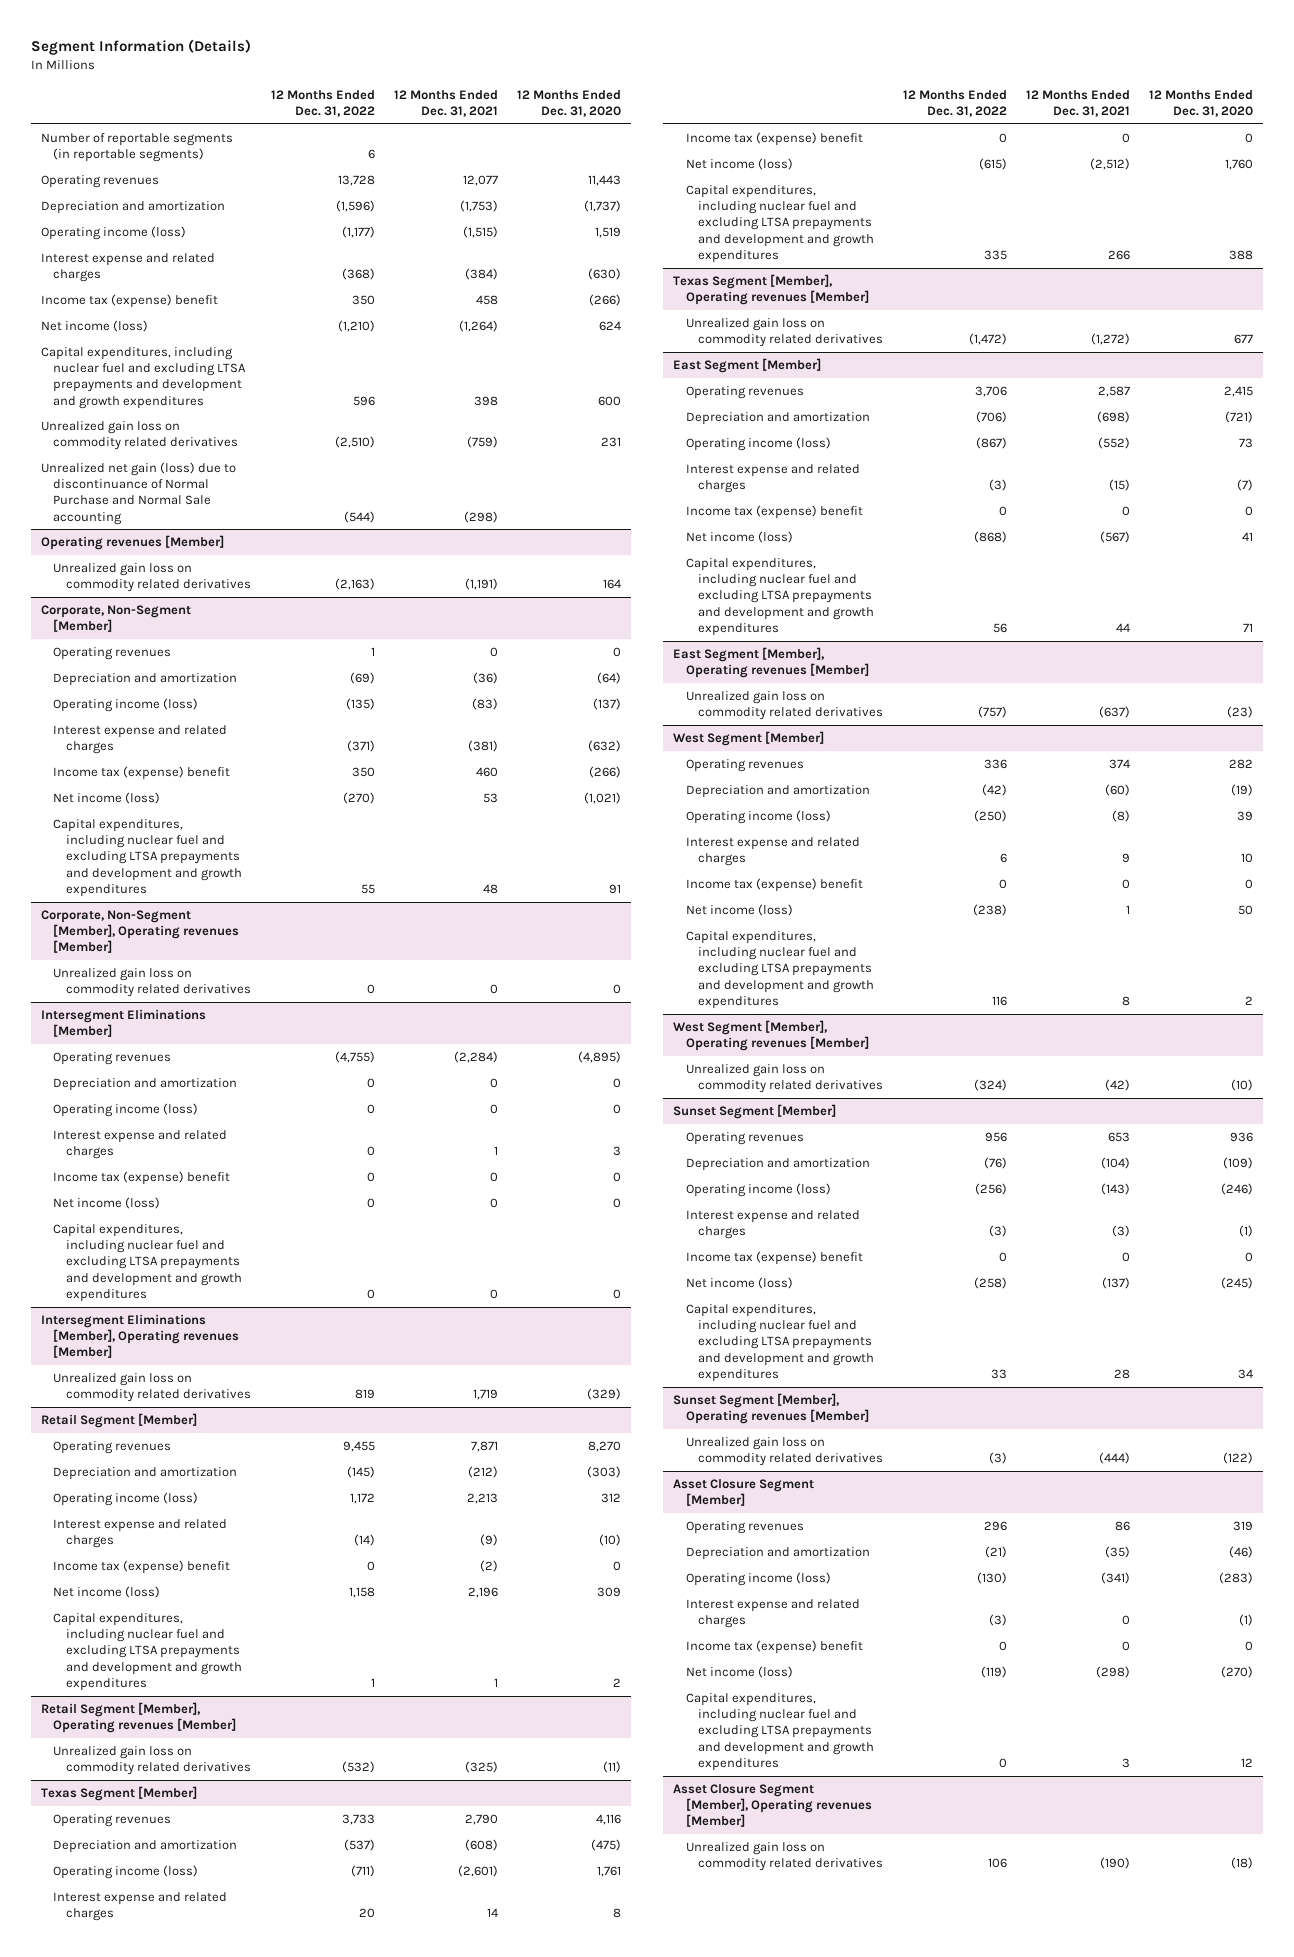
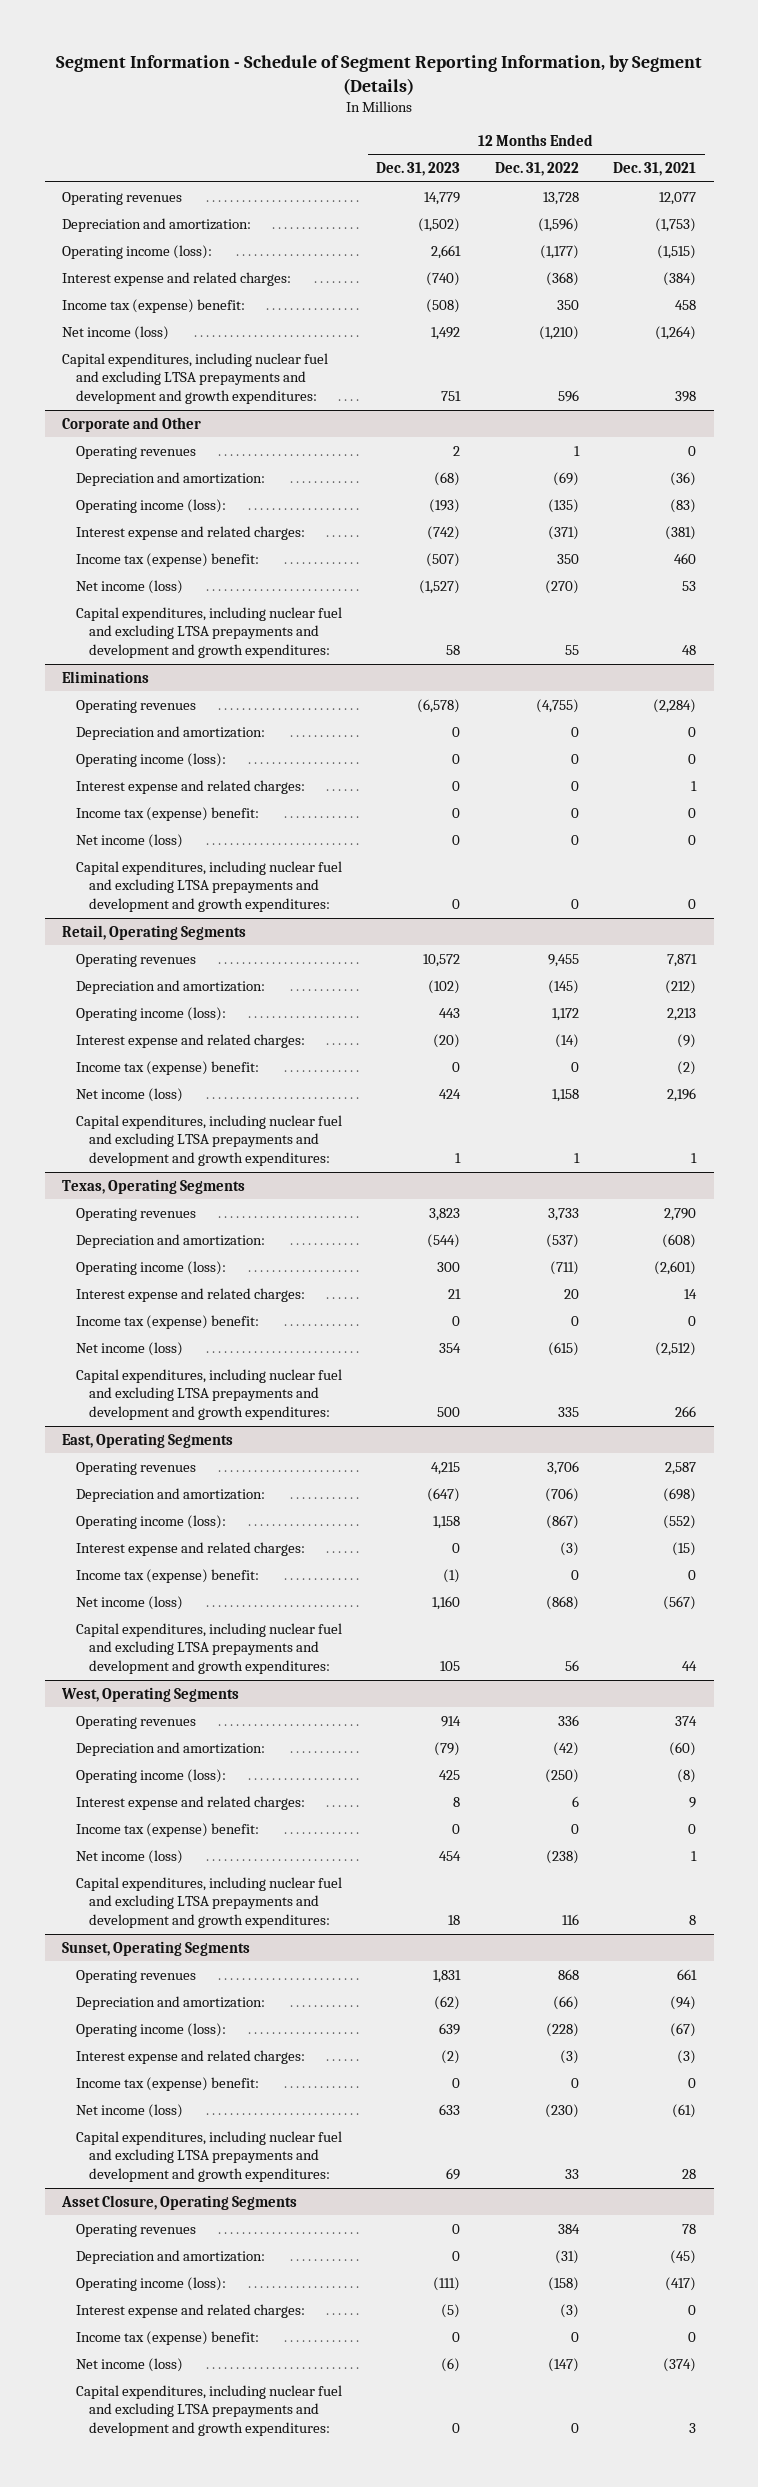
- Segment Information (Details)
+ Segment Information - Schedule of Segment Reporting Information, by Segment (Details)
- | 12 Months Ended Dec. 31, 2022 | 12 Months Ended Dec. 31, 2021 | 12 Months Ended Dec. 31, 2020
+ | 12 Months Ended Dec. 31, 2023 | 12 Months Ended Dec. 31, 2022 | 12 Months Ended Dec. 31, 2021
- Number of reportable segments (in reportable segments) | 6 | |
- Depreciation and amortization | (1,596) | (1,753) | (1,737)
- Operating income (loss) | (1,177) | (1,515) | 1,519
- Interest expense and related charges | (368) | (384) | (630)
- Income tax (expense) benefit | 350 | 458 | (266)
+ Depreciation and amortization: | (1,502) | (1,596) | (1,753)
+ Operating income (loss): | 2,661 | (1,177) | (1,515)
+ Interest expense and related charges: | (740) | (368) | (384)
+ Income tax (expense) benefit: | (508) | 350 | 458
- Capital expenditures, including nuclear fuel and excluding LTSA prepayments and development and growth expenditures | 596 | 398 | 600
- Unrealized gain loss on commodity related derivatives | (2,510) | (759) | 231
- Unrealized net gain (loss) due to discontinuance of Normal Purchase and Normal Sale accounting | (544) | (298) |
- Operating revenues [Member]
- Unrealized gain loss on commodity related derivatives | (2,163) | (1,191) | 164
- Corporate, Non-Segment [Member]
+ Capital expenditures, including nuclear fuel and excluding LTSA prepayments and development and growth expenditures: | 751 | 596 | 398
+ Corporate and Other
- Depreciation and amortization | (69) | (36) | (64)
- Operating income (loss) | (135) | (83) | (137)
- Interest expense and related charges | (371) | (381) | (632)
- Income tax (expense) benefit | 350 | 460 | (266)
+ Depreciation and amortization: | (68) | (69) | (36)
+ Operating income (loss): | (193) | (135) | (83)
+ Interest expense and related charges: | (742) | (371) | (381)
+ Income tax (expense) benefit: | (507) | 350 | 460
- Capital expenditures, including nuclear fuel and excluding LTSA prepayments and development and growth expenditures | 55 | 48 | 91
- Corporate, Non-Segment [Member], Operating revenues [Member]
- Unrealized gain loss on commodity related derivatives | 0 | 0 | 0
- Intersegment Eliminations [Member]
+ Capital expenditures, including nuclear fuel and excluding LTSA prepayments and development and growth expenditures: | 58 | 55 | 48
+ Eliminations
- Depreciation and amortization | 0 | 0 | 0
- Operating income (loss) | 0 | 0 | 0
- Interest expense and related charges | 0 | 1 | 3
- Income tax (expense) benefit | 0 | 0 | 0
+ Depreciation and amortization: | 0 | 0 | 0
+ Operating income (loss): | 0 | 0 | 0
+ Interest expense and related charges: | 0 | 0 | 1
+ Income tax (expense) benefit: | 0 | 0 | 0
- Capital expenditures, including nuclear fuel and excluding LTSA prepayments and development and growth expenditures | 0 | 0 | 0
- Intersegment Eliminations [Member], Operating revenues [Member]
- Unrealized gain loss on commodity related derivatives | 819 | 1,719 | (329)
- Retail Segment [Member]
+ Capital expenditures, including nuclear fuel and excluding LTSA prepayments and development and growth expenditures: | 0 | 0 | 0
+ Retail, Operating Segments
- Depreciation and amortization | (145) | (212) | (303)
- Operating income (loss) | 1,172 | 2,213 | 312
- Interest expense and related charges | (14) | (9) | (10)
- Income tax (expense) benefit | 0 | (2) | 0
+ Depreciation and amortization: | (102) | (145) | (212)
+ Operating income (loss): | 443 | 1,172 | 2,213
+ Interest expense and related charges: | (20) | (14) | (9)
+ Income tax (expense) benefit: | 0 | 0 | (2)
- Capital expenditures, including nuclear fuel and excluding LTSA prepayments and development and growth expenditures | 1 | 1 | 2
- Retail Segment [Member], Operating revenues [Member]
- Unrealized gain loss on commodity related derivatives | (532) | (325) | (11)
- Texas Segment [Member]
+ Capital expenditures, including nuclear fuel and excluding LTSA prepayments and development and growth expenditures: | 1 | 1 | 1
+ Texas, Operating Segments
- Depreciation and amortization | (537) | (608) | (475)
- Operating income (loss) | (711) | (2,601) | 1,761
- Interest expense and related charges | 20 | 14 | 8
- Income tax (expense) benefit | 0 | 0 | 0
+ Depreciation and amortization: | (544) | (537) | (608)
+ Operating income (loss): | 300 | (711) | (2,601)
+ Interest expense and related charges: | 21 | 20 | 14
+ Income tax (expense) benefit: | 0 | 0 | 0
- Capital expenditures, including nuclear fuel and excluding LTSA prepayments and development and growth expenditures | 335 | 266 | 388
- Texas Segment [Member], Operating revenues [Member]
- Unrealized gain loss on commodity related derivatives | (1,472) | (1,272) | 677
- East Segment [Member]
+ Capital expenditures, including nuclear fuel and excluding LTSA prepayments and development and growth expenditures: | 500 | 335 | 266
+ East, Operating Segments
- Depreciation and amortization | (706) | (698) | (721)
- Operating income (loss) | (867) | (552) | 73
- Interest expense and related charges | (3) | (15) | (7)
- Income tax (expense) benefit | 0 | 0 | 0
+ Depreciation and amortization: | (647) | (706) | (698)
+ Operating income (loss): | 1,158 | (867) | (552)
+ Interest expense and related charges: | 0 | (3) | (15)
+ Income tax (expense) benefit: | (1) | 0 | 0
- Capital expenditures, including nuclear fuel and excluding LTSA prepayments and development and growth expenditures | 56 | 44 | 71
- East Segment [Member], Operating revenues [Member]
- Unrealized gain loss on commodity related derivatives | (757) | (637) | (23)
- West Segment [Member]
+ Capital expenditures, including nuclear fuel and excluding LTSA prepayments and development and growth expenditures: | 105 | 56 | 44
+ West, Operating Segments
- Depreciation and amortization | (42) | (60) | (19)
- Operating income (loss) | (250) | (8) | 39
- Interest expense and related charges | 6 | 9 | 10
- Income tax (expense) benefit | 0 | 0 | 0
+ Depreciation and amortization: | (79) | (42) | (60)
+ Operating income (loss): | 425 | (250) | (8)
+ Interest expense and related charges: | 8 | 6 | 9
+ Income tax (expense) benefit: | 0 | 0 | 0
- Capital expenditures, including nuclear fuel and excluding LTSA prepayments and development and growth expenditures | 116 | 8 | 2
- West Segment [Member], Operating revenues [Member]
- Unrealized gain loss on commodity related derivatives | (324) | (42) | (10)
- Sunset Segment [Member]
- Operating revenues | 956 | 653 | 936
- Depreciation and amortization | (76) | (104) | (109)
- Operating income (loss) | (256) | (143) | (246)
- Interest expense and related charges | (3) | (3) | (1)
- Income tax (expense) benefit | 0 | 0 | 0
- Net income (loss) | (258) | (137) | (245)
- Capital expenditures, including nuclear fuel and excluding LTSA prepayments and development and growth expenditures | 33 | 28 | 34
- Sunset Segment [Member], Operating revenues [Member]
- Unrealized gain loss on commodity related derivatives | (3) | (444) | (122)
- Asset Closure Segment [Member]
- Operating revenues | 296 | 86 | 319
- Depreciation and amortization | (21) | (35) | (46)
- Operating income (loss) | (130) | (341) | (283)
- Interest expense and related charges | (3) | 0 | (1)
- Income tax (expense) benefit | 0 | 0 | 0
- Net income (loss) | (119) | (298) | (270)
- Capital expenditures, including nuclear fuel and excluding LTSA prepayments and development and growth expenditures | 0 | 3 | 12
- Asset Closure Segment [Member], Operating revenues [Member]
- Unrealized gain loss on commodity related derivatives | 106 | (190) | (18)
+ Capital expenditures, including nuclear fuel and excluding LTSA prepayments and development and growth expenditures: | 18 | 116 | 8
+ Sunset, Operating Segments
+ Operating revenues | 1,831 | 868 | 661
+ Depreciation and amortization: | (62) | (66) | (94)
+ Operating income (loss): | 639 | (228) | (67)
+ Interest expense and related charges: | (2) | (3) | (3)
+ Income tax (expense) benefit: | 0 | 0 | 0
+ Net income (loss) | 633 | (230) | (61)
+ Capital expenditures, including nuclear fuel and excluding LTSA prepayments and development and growth expenditures: | 69 | 33 | 28
+ Asset Closure, Operating Segments
+ Operating revenues | 0 | 384 | 78
+ Depreciation and amortization: | 0 | (31) | (45)
+ Operating income (loss): | (111) | (158) | (417)
+ Interest expense and related charges: | (5) | (3) | 0
+ Income tax (expense) benefit: | 0 | 0 | 0
+ Net income (loss) | (6) | (147) | (374)
+ Capital expenditures, including nuclear fuel and excluding LTSA prepayments and development and growth expenditures: | 0 | 0 | 3

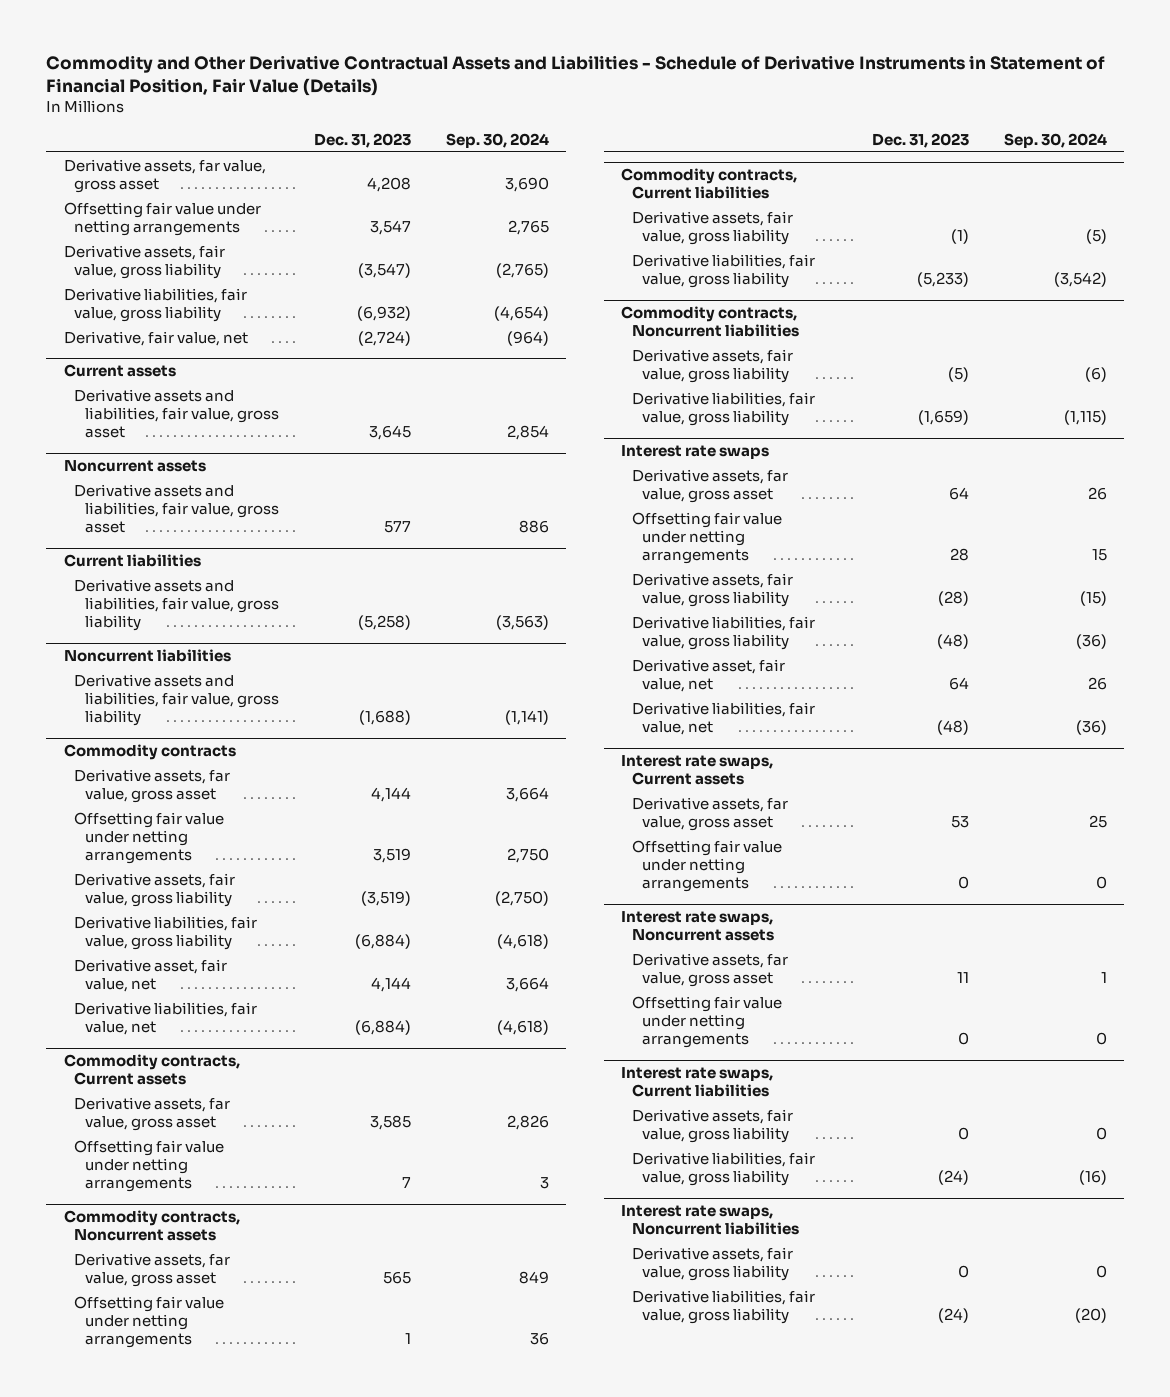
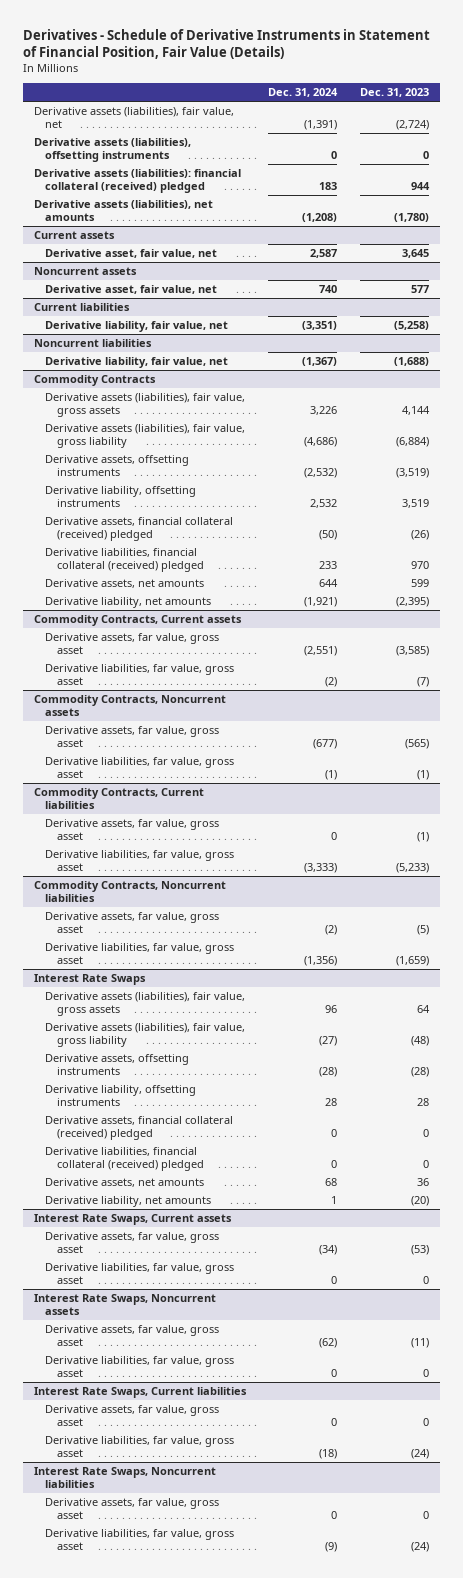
- Commodity and Other Derivative Contractual Assets and Liabilities - Schedule of Derivative Instruments in Statement of Financial Position, Fair Value (Details)
+ Derivatives - Schedule of Derivative Instruments in Statement of Financial Position, Fair Value (Details)
- | Dec. 31, 2023 | Sep. 30, 2024
+ | Dec. 31, 2024 | Dec. 31, 2023
- Derivative assets, far value, gross asset | 4,208 | 3,690
- Offsetting fair value under netting arrangements | 3,547 | 2,765
- Derivative assets, fair value, gross liability | (3,547) | (2,765)
- Derivative liabilities, fair value, gross liability | (6,932) | (4,654)
- Derivative, fair value, net | (2,724) | (964)
+ Derivative assets (liabilities), fair value, net | (1,391) | (2,724)
+ Derivative assets (liabilities), offsetting instruments | 0 | 0
+ Derivative assets (liabilities): financial collateral (received) pledged | 183 | 944
+ Derivative assets (liabilities), net amounts | (1,208) | (1,780)
@ Current assets
- Derivative assets and liabilities, fair value, gross asset | 3,645 | 2,854
+ Derivative asset, fair value, net | 2,587 | 3,645
@ Noncurrent assets
- Derivative assets and liabilities, fair value, gross asset | 577 | 886
+ Derivative asset, fair value, net | 740 | 577
@ Current liabilities
- Derivative assets and liabilities, fair value, gross liability | (5,258) | (3,563)
+ Derivative liability, fair value, net | (3,351) | (5,258)
@ Noncurrent liabilities
- Derivative assets and liabilities, fair value, gross liability | (1,688) | (1,141)
- Commodity contracts
- Derivative assets, far value, gross asset | 4,144 | 3,664
- Offsetting fair value under netting arrangements | 3,519 | 2,750
- Derivative assets, fair value, gross liability | (3,519) | (2,750)
- Derivative liabilities, fair value, gross liability | (6,884) | (4,618)
- Derivative asset, fair value, net | 4,144 | 3,664
- Derivative liabilities, fair value, net | (6,884) | (4,618)
- Commodity contracts, Current assets
- Derivative assets, far value, gross asset | 3,585 | 2,826
- Offsetting fair value under netting arrangements | 7 | 3
- Commodity contracts, Noncurrent assets
- Derivative assets, far value, gross asset | 565 | 849
- Offsetting fair value under netting arrangements | 1 | 36
- Commodity contracts, Current liabilities
- Derivative assets, fair value, gross liability | (1) | (5)
- Derivative liabilities, fair value, gross liability | (5,233) | (3,542)
- Commodity contracts, Noncurrent liabilities
- Derivative assets, fair value, gross liability | (5) | (6)
- Derivative liabilities, fair value, gross liability | (1,659) | (1,115)
- Interest rate swaps
- Derivative assets, far value, gross asset | 64 | 26
- Offsetting fair value under netting arrangements | 28 | 15
- Derivative assets, fair value, gross liability | (28) | (15)
- Derivative liabilities, fair value, gross liability | (48) | (36)
- Derivative asset, fair value, net | 64 | 26
- Derivative liabilities, fair value, net | (48) | (36)
- Interest rate swaps, Current assets
- Derivative assets, far value, gross asset | 53 | 25
- Offsetting fair value under netting arrangements | 0 | 0
- Interest rate swaps, Noncurrent assets
- Derivative assets, far value, gross asset | 11 | 1
- Offsetting fair value under netting arrangements | 0 | 0
- Interest rate swaps, Current liabilities
- Derivative assets, fair value, gross liability | 0 | 0
- Derivative liabilities, fair value, gross liability | (24) | (16)
- Interest rate swaps, Noncurrent liabilities
- Derivative assets, fair value, gross liability | 0 | 0
- Derivative liabilities, fair value, gross liability | (24) | (20)
@ Noncurrent liabilities
+ Derivative liability, fair value, net | (1,367) | (1,688)
+ Commodity Contracts
+ Derivative assets (liabilities), fair value, gross assets | 3,226 | 4,144
+ Derivative assets (liabilities), fair value, gross liability | (4,686) | (6,884)
+ Derivative assets, offsetting instruments | (2,532) | (3,519)
+ Derivative liability, offsetting instruments | 2,532 | 3,519
+ Derivative assets, financial collateral (received) pledged | (50) | (26)
+ Derivative liabilities, financial collateral (received) pledged | 233 | 970
+ Derivative assets, net amounts | 644 | 599
+ Derivative liability, net amounts | (1,921) | (2,395)
+ Commodity Contracts, Current assets
+ Derivative assets, far value, gross asset | (2,551) | (3,585)
+ Derivative liabilities, far value, gross asset | (2) | (7)
+ Commodity Contracts, Noncurrent assets
+ Derivative assets, far value, gross asset | (677) | (565)
+ Derivative liabilities, far value, gross asset | (1) | (1)
+ Commodity Contracts, Current liabilities
+ Derivative assets, far value, gross asset | 0 | (1)
+ Derivative liabilities, far value, gross asset | (3,333) | (5,233)
+ Commodity Contracts, Noncurrent liabilities
+ Derivative assets, far value, gross asset | (2) | (5)
+ Derivative liabilities, far value, gross asset | (1,356) | (1,659)
+ Interest Rate Swaps
+ Derivative assets (liabilities), fair value, gross assets | 96 | 64
+ Derivative assets (liabilities), fair value, gross liability | (27) | (48)
+ Derivative assets, offsetting instruments | (28) | (28)
+ Derivative liability, offsetting instruments | 28 | 28
+ Derivative assets, financial collateral (received) pledged | 0 | 0
+ Derivative liabilities, financial collateral (received) pledged | 0 | 0
+ Derivative assets, net amounts | 68 | 36
+ Derivative liability, net amounts | 1 | (20)
+ Interest Rate Swaps, Current assets
+ Derivative assets, far value, gross asset | (34) | (53)
+ Derivative liabilities, far value, gross asset | 0 | 0
+ Interest Rate Swaps, Noncurrent assets
+ Derivative assets, far value, gross asset | (62) | (11)
+ Derivative liabilities, far value, gross asset | 0 | 0
+ Interest Rate Swaps, Current liabilities
+ Derivative assets, far value, gross asset | 0 | 0
+ Derivative liabilities, far value, gross asset | (18) | (24)
+ Interest Rate Swaps, Noncurrent liabilities
+ Derivative assets, far value, gross asset | 0 | 0
+ Derivative liabilities, far value, gross asset | (9) | (24)

